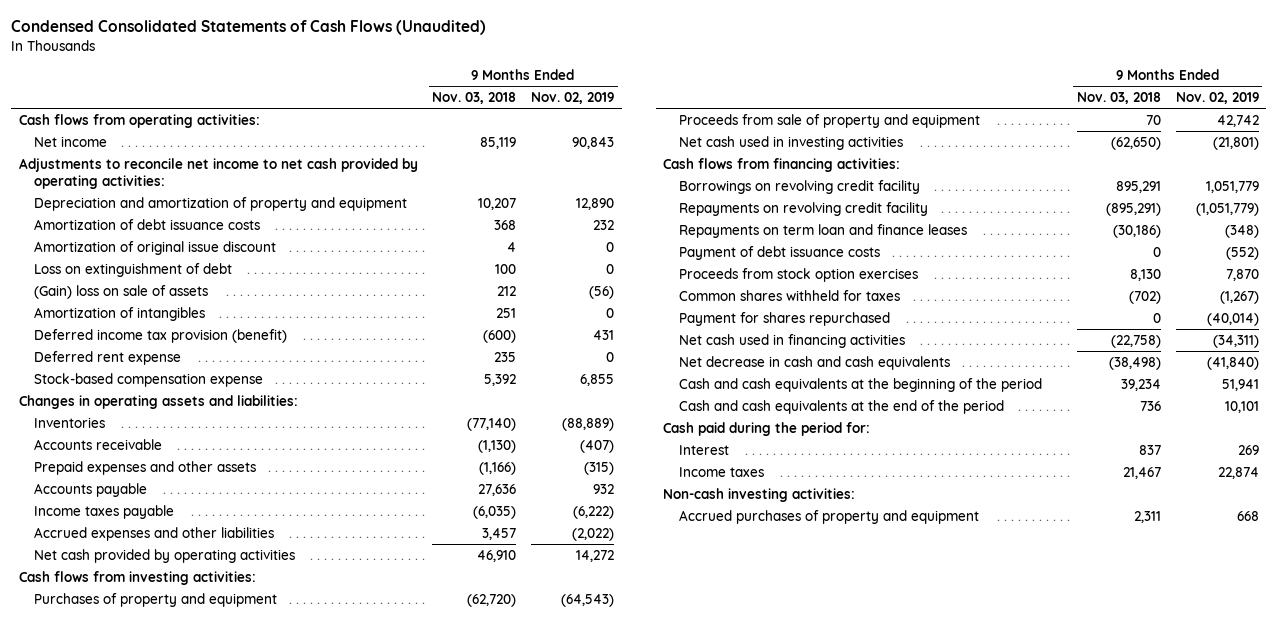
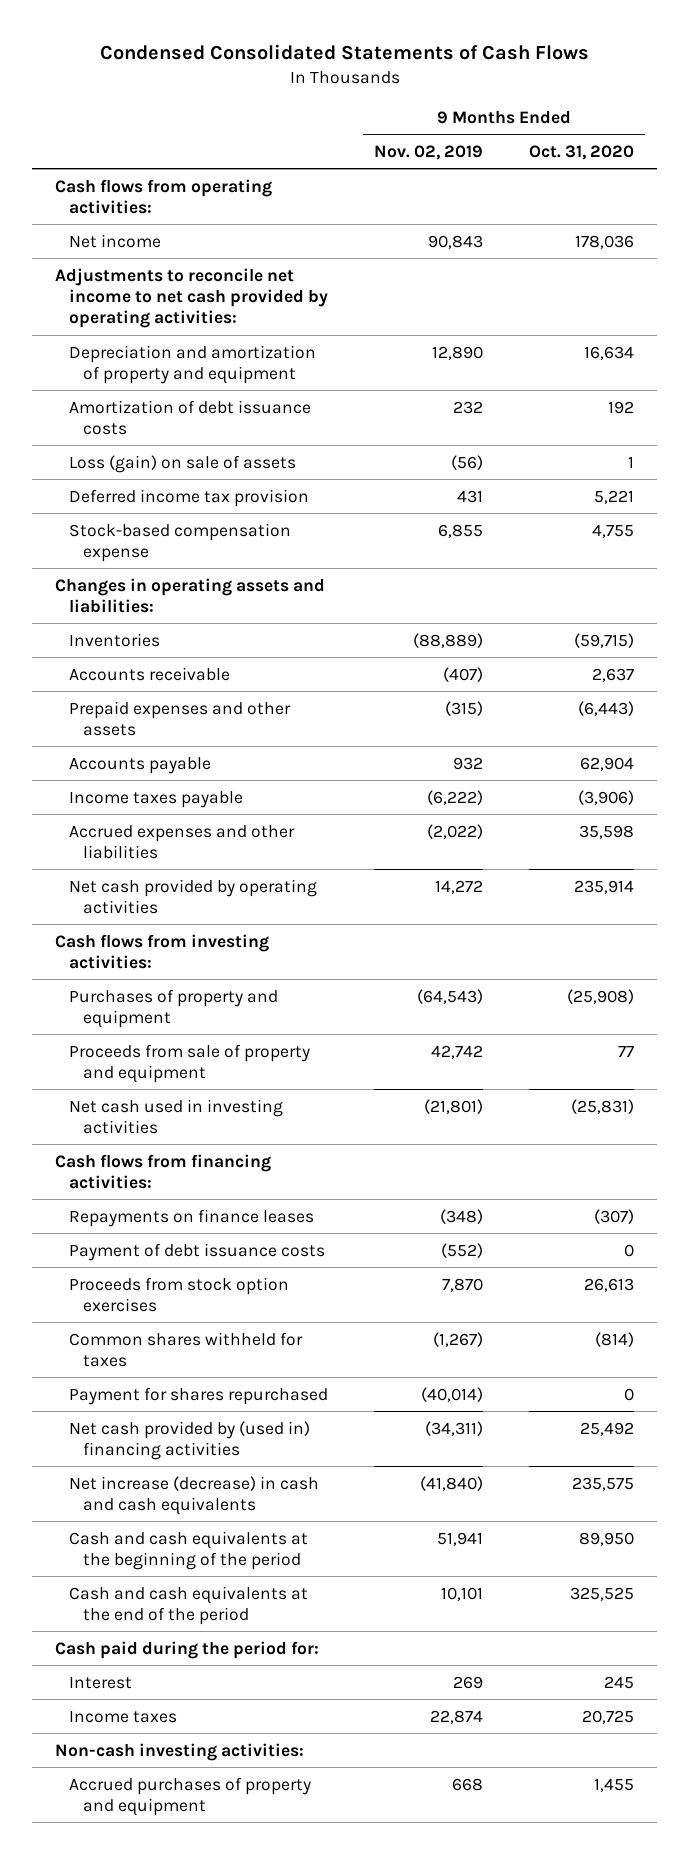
- Condensed Consolidated Statements of Cash Flows (Unaudited)
+ Condensed Consolidated Statements of Cash Flows
- | 9 Months Ended Nov. 03, 2018 | 9 Months Ended Nov. 02, 2019
+ | 9 Months Ended Nov. 02, 2019 | 9 Months Ended Oct. 31, 2020
- Amortization of original issue discount | 4 | 0
- Loss on extinguishment of debt | 100 | 0
- (Gain) loss on sale of assets | 212 | (56)
- Amortization of intangibles | 251 | 0
- Deferred income tax provision (benefit) | (600) | 431
- Deferred rent expense | 235 | 0
+ Loss (gain) on sale of assets | (56) | 1
+ Deferred income tax provision | 431 | 5,221
- Borrowings on revolving credit facility | 895,291 | 1,051,779
- Repayments on revolving credit facility | (895,291) | (1,051,779)
- Repayments on term loan and finance leases | (30,186) | (348)
+ Repayments on finance leases | (348) | (307)
- Net cash used in financing activities | (22,758) | (34,311)
- Net decrease in cash and cash equivalents | (38,498) | (41,840)
+ Net cash provided by (used in) financing activities | (34,311) | 25,492
+ Net increase (decrease) in cash and cash equivalents | (41,840) | 235,575

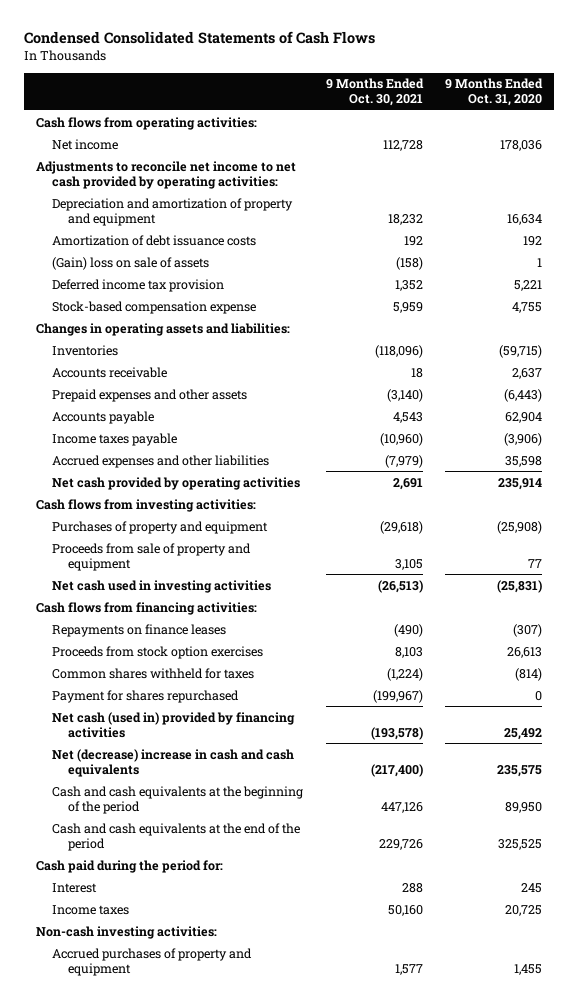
- | 9 Months Ended Nov. 02, 2019 | 9 Months Ended Oct. 31, 2020
+ | 9 Months Ended Oct. 30, 2021 | 9 Months Ended Oct. 31, 2020
- Loss (gain) on sale of assets | (56) | 1
+ (Gain) loss on sale of assets | (158) | 1
- Payment of debt issuance costs | (552) | 0
- Net cash provided by (used in) financing activities | (34,311) | 25,492
- Net increase (decrease) in cash and cash equivalents | (41,840) | 235,575
+ Net cash (used in) provided by financing activities | (193,578) | 25,492
+ Net (decrease) increase in cash and cash equivalents | (217,400) | 235,575

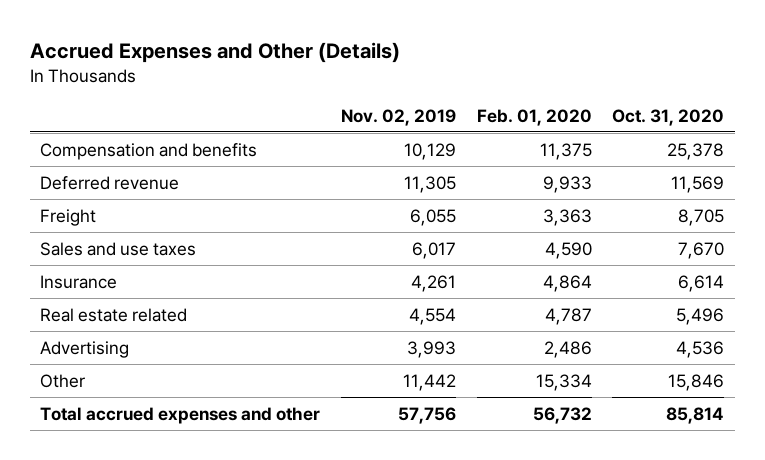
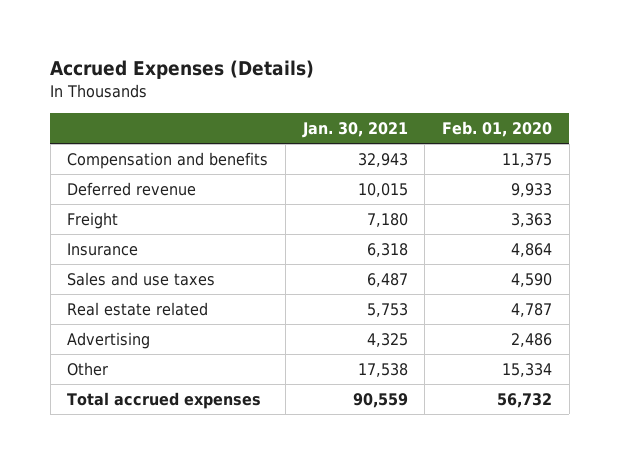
- Accrued Expenses and Other (Details)
+ Accrued Expenses (Details)
- | Nov. 02, 2019 | Feb. 01, 2020 | Oct. 31, 2020
+ | Jan. 30, 2021 | Feb. 01, 2020
moved down: Sales and use taxes | 6,487 | 4,590
- Total accrued expenses and other | 57,756 | 56,732 | 85,814
+ Total accrued expenses | 90,559 | 56,732

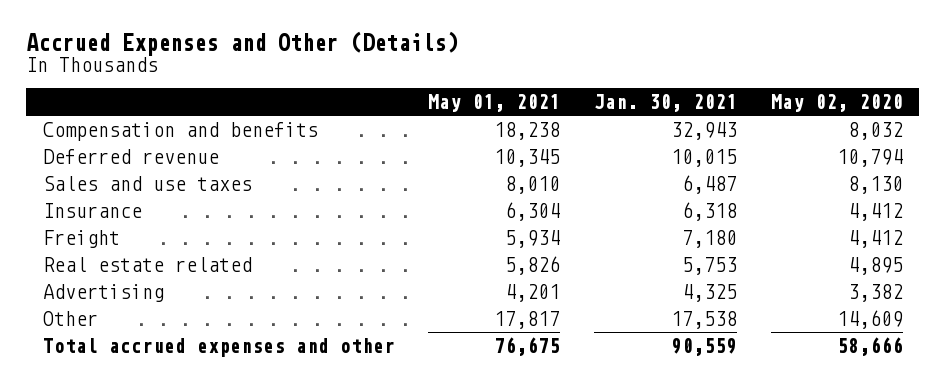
- Accrued Expenses (Details)
+ Accrued Expenses and Other (Details)
- | Jan. 30, 2021 | Feb. 01, 2020
+ | May 01, 2021 | Jan. 30, 2021 | May 02, 2020
moved down: Insurance | 6,304 | 6,318 | 4,412
moved down: Freight | 5,934 | 7,180 | 4,412
- Total accrued expenses | 90,559 | 56,732
+ Total accrued expenses and other | 76,675 | 90,559 | 58,666

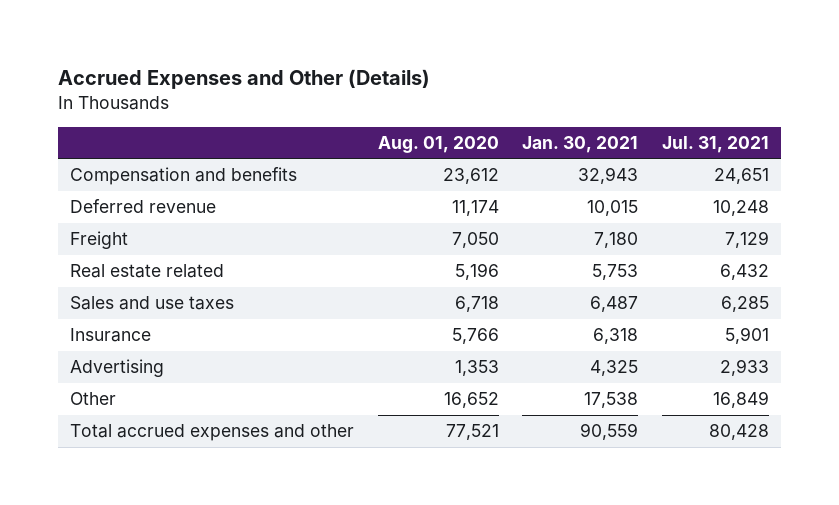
- | May 01, 2021 | Jan. 30, 2021 | May 02, 2020
+ | Aug. 01, 2020 | Jan. 30, 2021 | Jul. 31, 2021
moved down: Sales and use taxes | 6,718 | 6,487 | 6,285
moved down: Insurance | 5,766 | 6,318 | 5,901

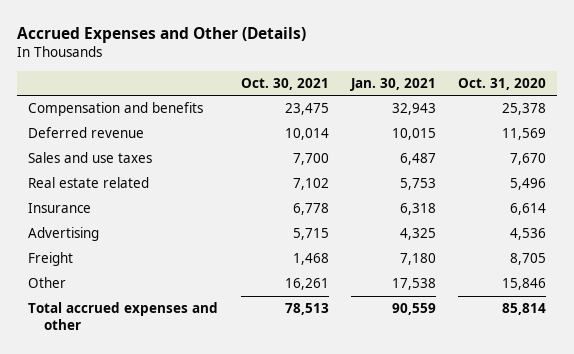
- | Aug. 01, 2020 | Jan. 30, 2021 | Jul. 31, 2021
+ | Oct. 30, 2021 | Jan. 30, 2021 | Oct. 31, 2020
moved down: Real estate related | 7,102 | 5,753 | 5,496
moved down: Freight | 1,468 | 7,180 | 8,705

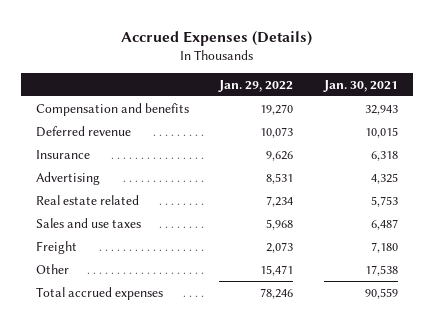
- Accrued Expenses and Other (Details)
+ Accrued Expenses (Details)
- | Oct. 30, 2021 | Jan. 30, 2021 | Oct. 31, 2020
+ | Jan. 29, 2022 | Jan. 30, 2021
moved down: Real estate related | 7,234 | 5,753
moved down: Sales and use taxes | 5,968 | 6,487
- Total accrued expenses and other | 78,513 | 90,559 | 85,814
+ Total accrued expenses | 78,246 | 90,559

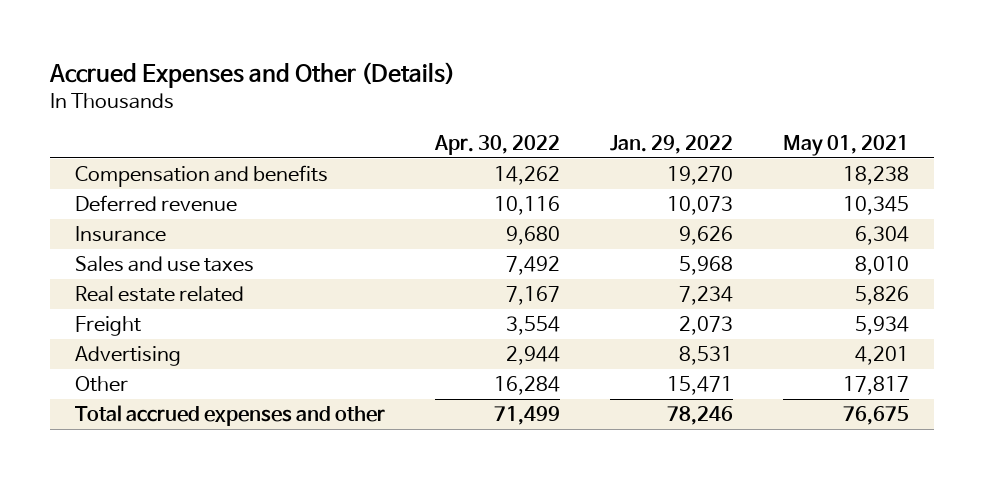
- Accrued Expenses (Details)
+ Accrued Expenses and Other (Details)
- | Jan. 29, 2022 | Jan. 30, 2021
+ | Apr. 30, 2022 | Jan. 29, 2022 | May 01, 2021
moved down: Real estate related | 7,167 | 7,234 | 5,826
moved down: Advertising | 2,944 | 8,531 | 4,201
- Total accrued expenses | 78,246 | 90,559
+ Total accrued expenses and other | 71,499 | 78,246 | 76,675

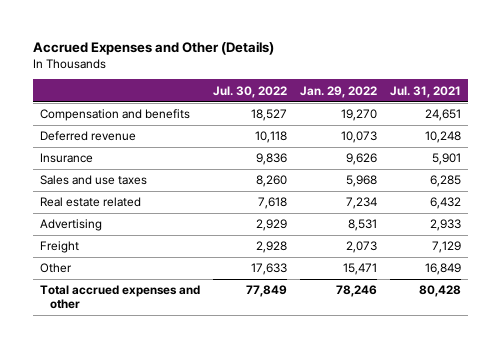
- | Apr. 30, 2022 | Jan. 29, 2022 | May 01, 2021
+ | Jul. 30, 2022 | Jan. 29, 2022 | Jul. 31, 2021
moved down: Freight | 2,928 | 2,073 | 7,129

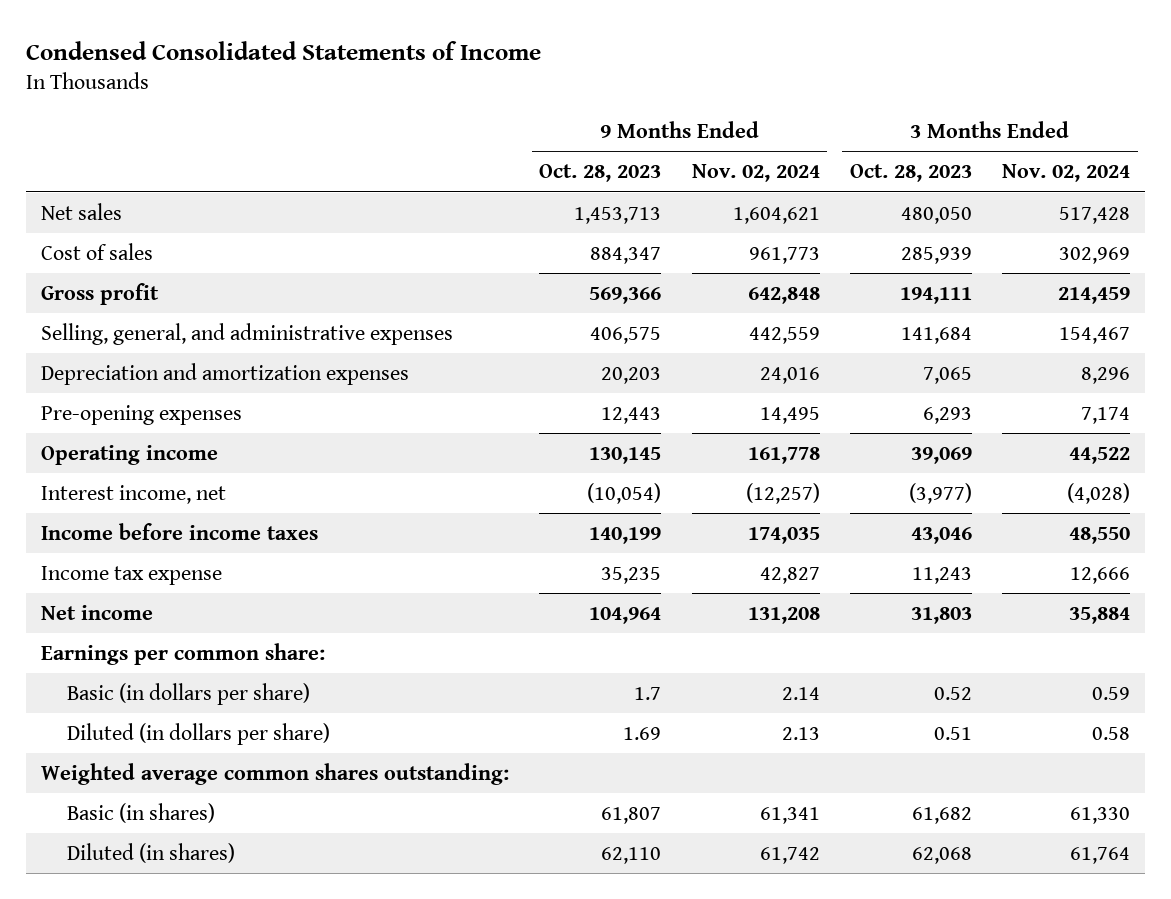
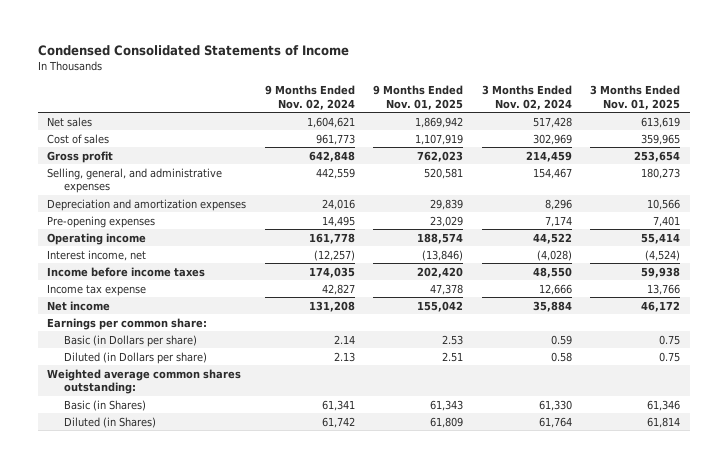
- | 9 Months Ended Oct. 28, 2023 | 9 Months Ended Nov. 02, 2024 | 3 Months Ended Oct. 28, 2023 | 3 Months Ended Nov. 02, 2024
+ | 9 Months Ended Nov. 02, 2024 | 9 Months Ended Nov. 01, 2025 | 3 Months Ended Nov. 02, 2024 | 3 Months Ended Nov. 01, 2025
- Basic (in dollars per share) | 1.7 | 2.14 | 0.52 | 0.59
- Diluted (in dollars per share) | 1.69 | 2.13 | 0.51 | 0.58
+ Basic (in Dollars per share) | 2.14 | 2.53 | 0.59 | 0.75
+ Diluted (in Dollars per share) | 2.13 | 2.51 | 0.58 | 0.75
- Basic (in shares) | 61,807 | 61,341 | 61,682 | 61,330
- Diluted (in shares) | 62,110 | 61,742 | 62,068 | 61,764
+ Basic (in Shares) | 61,341 | 61,343 | 61,330 | 61,346
+ Diluted (in Shares) | 61,742 | 61,809 | 61,764 | 61,814

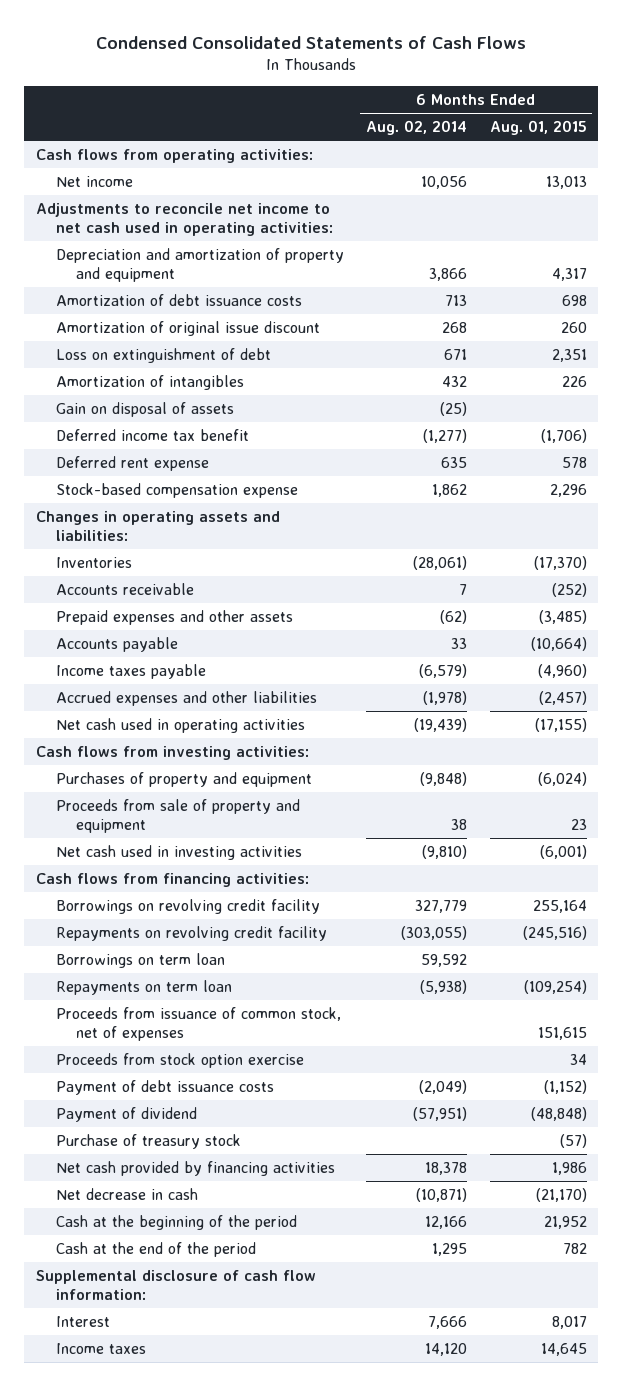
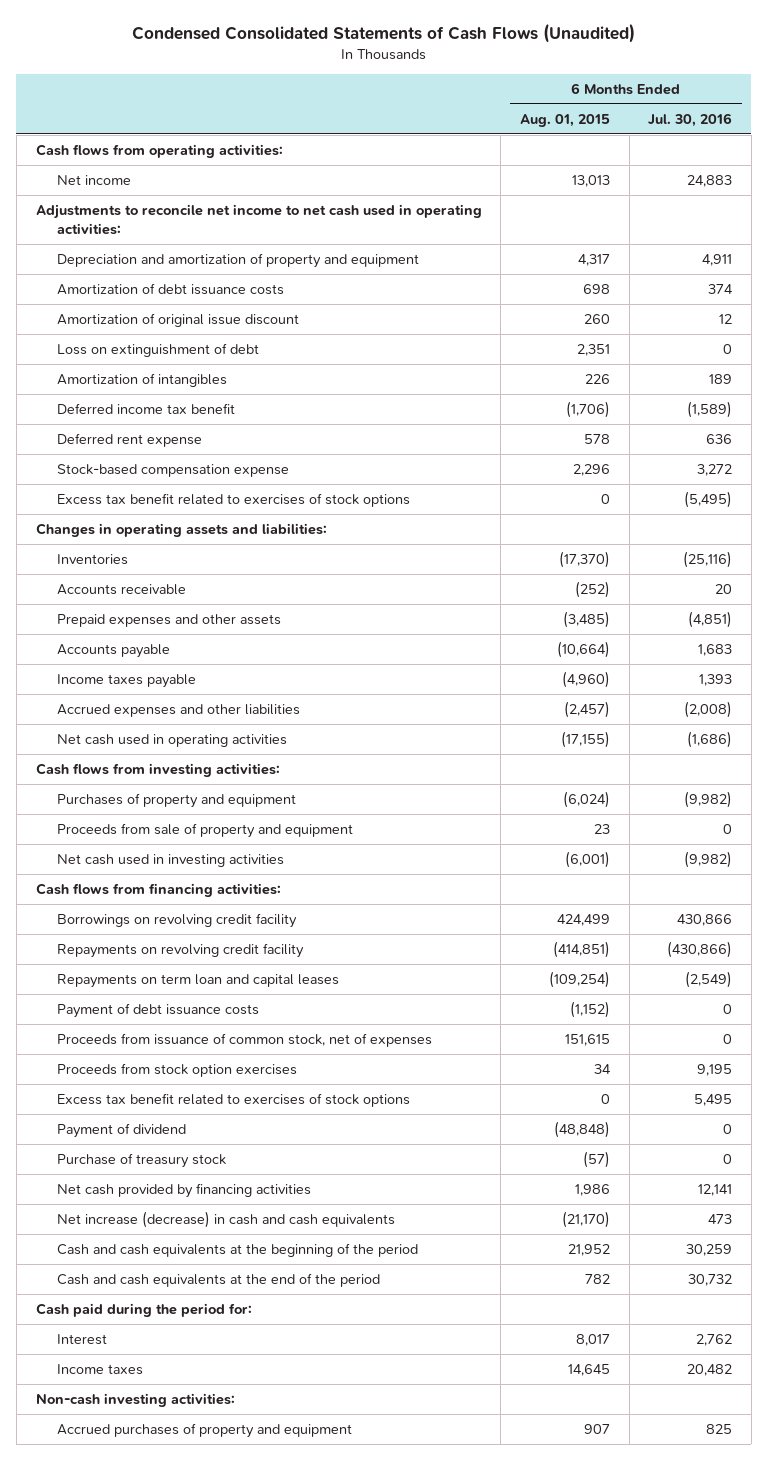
- Condensed Consolidated Statements of Cash Flows
+ Condensed Consolidated Statements of Cash Flows (Unaudited)
- | 6 Months Ended Aug. 02, 2014 | 6 Months Ended Aug. 01, 2015
+ | 6 Months Ended Aug. 01, 2015 | 6 Months Ended Jul. 30, 2016
- Gain on disposal of assets | (25) |
+ Excess tax benefit related to exercises of stock options | 0 | (5,495)
- Borrowings on revolving credit facility | 327,779 | 255,164
- Repayments on revolving credit facility | (303,055) | (245,516)
- Borrowings on term loan | 59,592 |
- Repayments on term loan | (5,938) | (109,254)
- Proceeds from stock option exercise | | 34
+ Borrowings on revolving credit facility | 424,499 | 430,866
+ Repayments on revolving credit facility | (414,851) | (430,866)
+ Repayments on term loan and capital leases | (109,254) | (2,549)
moved down: Proceeds from issuance of common stock, net of expenses | 151,615 | 0
+ Proceeds from stock option exercises | 34 | 9,195
+ Excess tax benefit related to exercises of stock options | 0 | 5,495
- Net decrease in cash | (10,871) | (21,170)
- Cash at the beginning of the period | 12,166 | 21,952
- Cash at the end of the period | 1,295 | 782
- Supplemental disclosure of cash flow information:
+ Net increase (decrease) in cash and cash equivalents | (21,170) | 473
+ Cash and cash equivalents at the beginning of the period | 21,952 | 30,259
+ Cash and cash equivalents at the end of the period | 782 | 30,732
+ Cash paid during the period for:
+ Non-cash investing activities:
+ Accrued purchases of property and equipment | 907 | 825

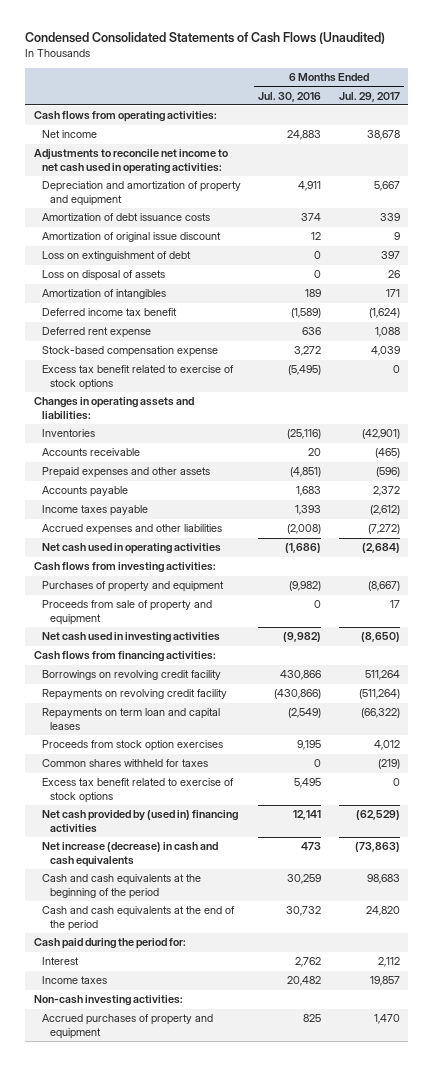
- | 6 Months Ended Aug. 01, 2015 | 6 Months Ended Jul. 30, 2016
+ | 6 Months Ended Jul. 30, 2016 | 6 Months Ended Jul. 29, 2017
+ Loss on disposal of assets | 0 | 26
- Excess tax benefit related to exercises of stock options | 0 | (5,495)
+ Excess tax benefit related to exercise of stock options | (5,495) | 0
- Payment of debt issuance costs | (1,152) | 0
- Proceeds from issuance of common stock, net of expenses | 151,615 | 0
- Excess tax benefit related to exercises of stock options | 0 | 5,495
- Payment of dividend | (48,848) | 0
- Purchase of treasury stock | (57) | 0
- Net cash provided by financing activities | 1,986 | 12,141
+ Common shares withheld for taxes | 0 | (219)
+ Excess tax benefit related to exercise of stock options | 5,495 | 0
+ Net cash provided by (used in) financing activities | 12,141 | (62,529)

